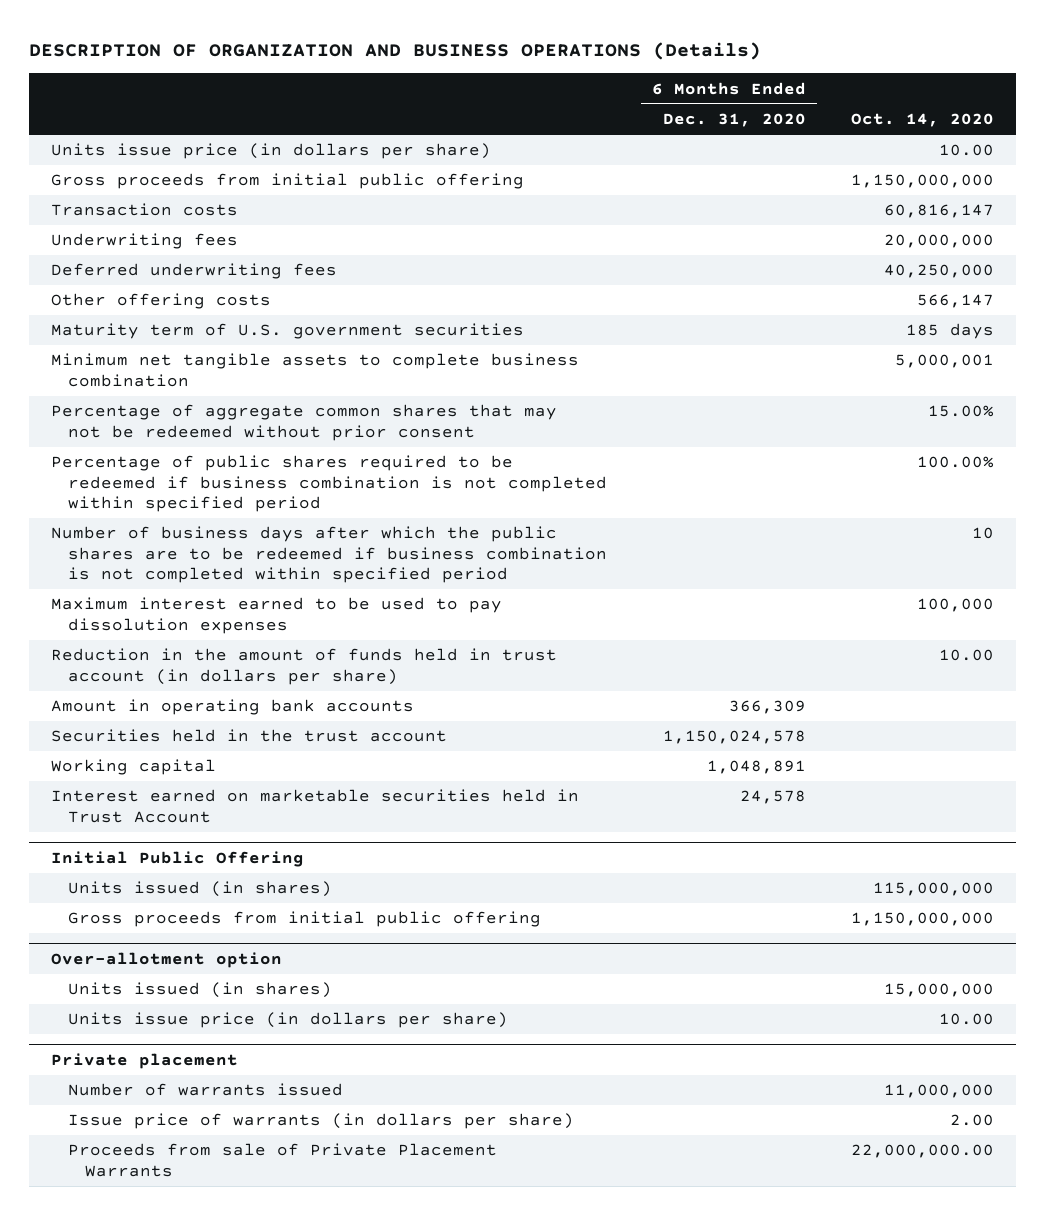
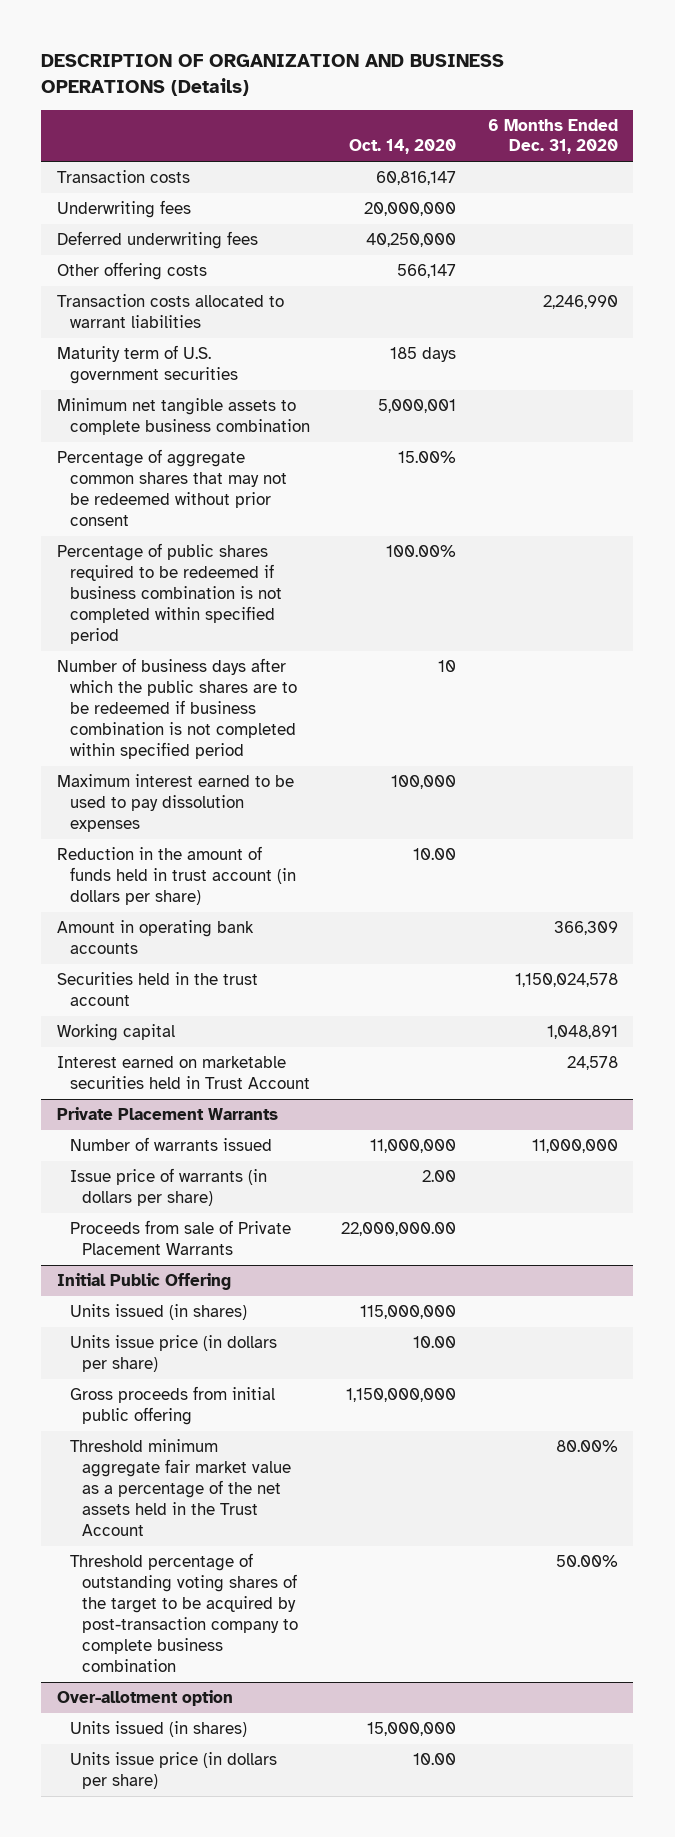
- | 6 Months Ended Dec. 31, 2020 | Oct. 14, 2020
+ | Oct. 14, 2020 | 6 Months Ended Dec. 31, 2020
- Units issue price (in dollars per share) | | 10.00
- Gross proceeds from initial public offering | | 1,150,000,000
+ Transaction costs allocated to warrant liabilities | | 2,246,990
+ Private Placement Warrants
+ Number of warrants issued | 11,000,000 | 11,000,000
+ Issue price of warrants (in dollars per share) | 2.00 |
+ Proceeds from sale of Private Placement Warrants | 22,000,000.00 |
@ Initial Public Offering
+ Units issue price (in dollars per share) | 10.00 |
+ Threshold minimum aggregate fair market value as a percentage of the net assets held in the Trust Account | | 80.00%
+ Threshold percentage of outstanding voting shares of the target to be acquired by post-transaction company to complete business combination | | 50.00%
- Private placement
- Number of warrants issued | | 11,000,000
- Issue price of warrants (in dollars per share) | | 2.00
- Proceeds from sale of Private Placement Warrants | | 22,000,000.00

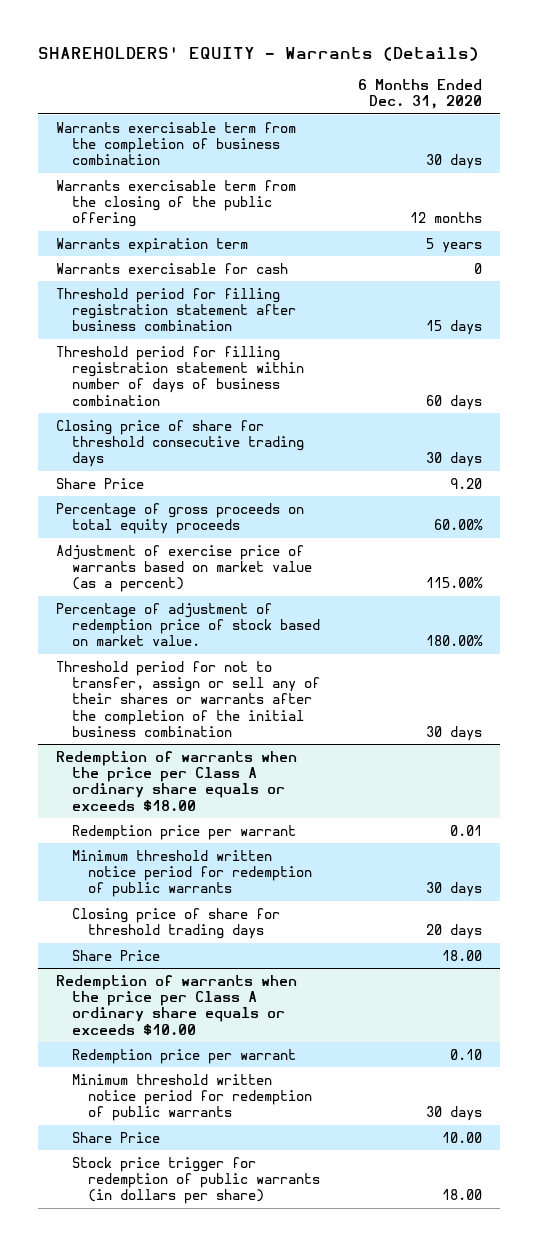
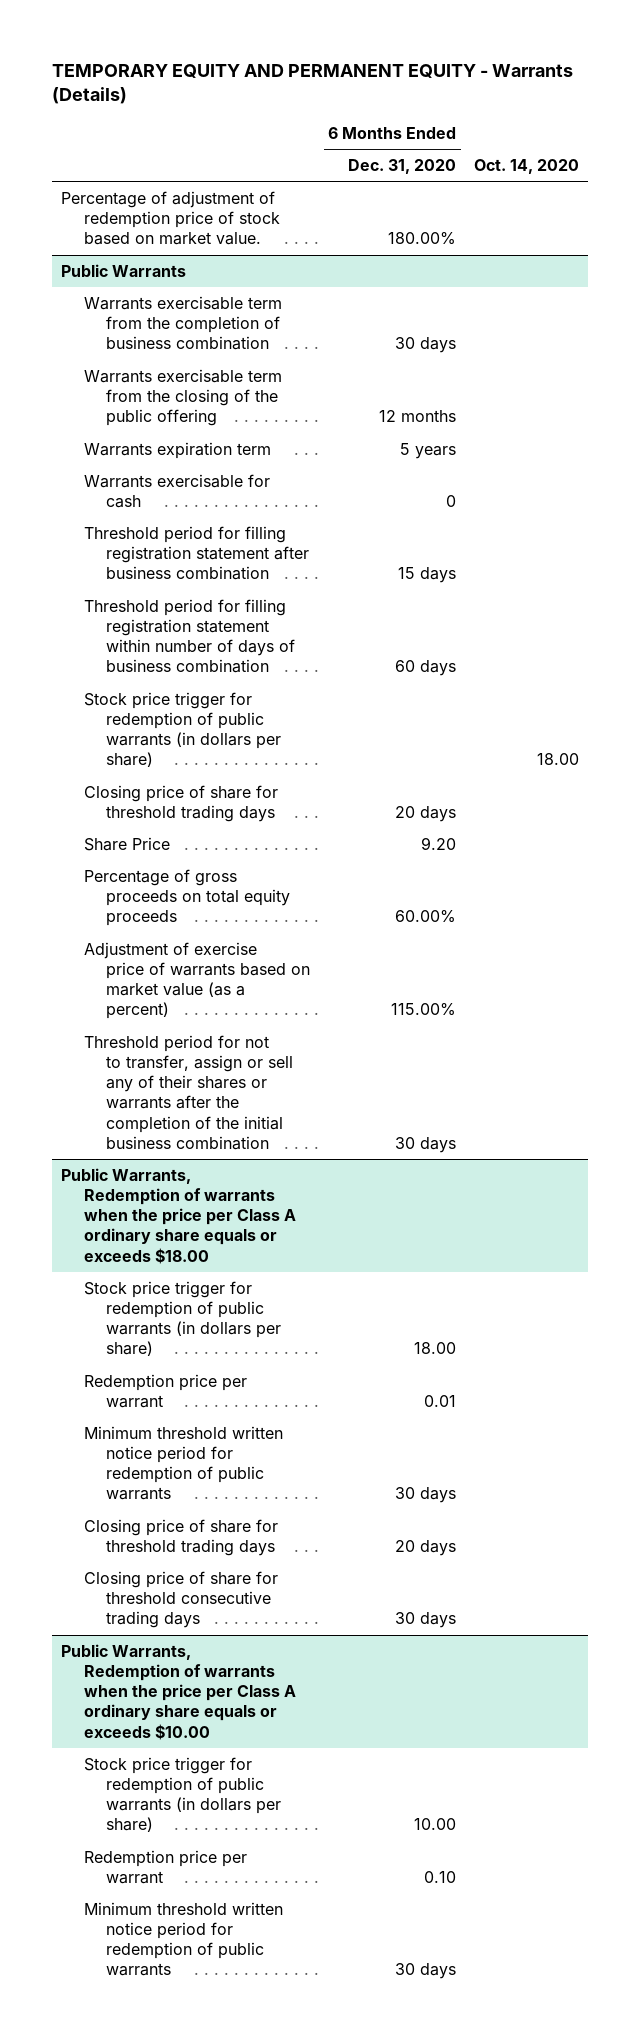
- SHAREHOLDERS' EQUITY - Warrants (Details)
+ TEMPORARY EQUITY AND PERMANENT EQUITY - Warrants (Details)
- | 6 Months Ended Dec. 31, 2020
+ | 6 Months Ended Dec. 31, 2020 | Oct. 14, 2020
moved up: Percentage of adjustment of redemption price of stock based on market value. | 180.00% |
+ Public Warrants
- Closing price of share for threshold consecutive trading days | 30 days
+ Stock price trigger for redemption of public warrants (in dollars per share) | | 18.00
+ Closing price of share for threshold trading days | 20 days |
- Redemption of warrants when the price per Class A ordinary share equals or exceeds $18.00
+ Public Warrants, Redemption of warrants when the price per Class A ordinary share equals or exceeds $18.00
+ Stock price trigger for redemption of public warrants (in dollars per share) | 18.00 |
- Share Price | 18.00
- Redemption of warrants when the price per Class A ordinary share equals or exceeds $10.00
+ Closing price of share for threshold consecutive trading days | 30 days |
+ Public Warrants, Redemption of warrants when the price per Class A ordinary share equals or exceeds $10.00
+ Stock price trigger for redemption of public warrants (in dollars per share) | 10.00 |
- Share Price | 10.00
- Stock price trigger for redemption of public warrants (in dollars per share) | 18.00

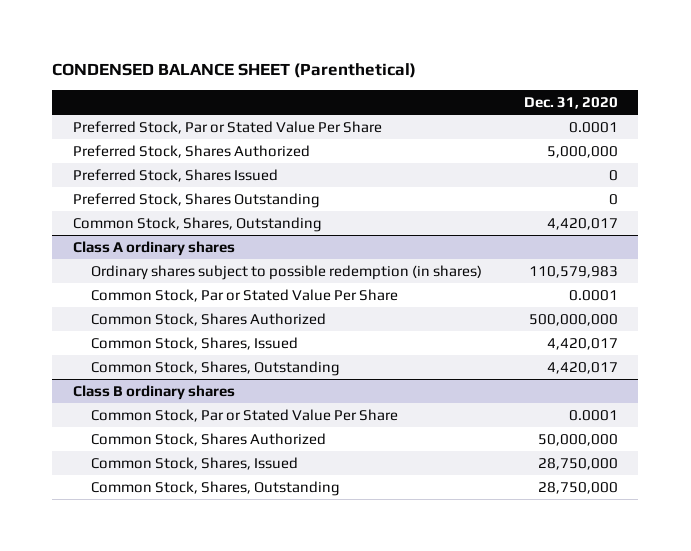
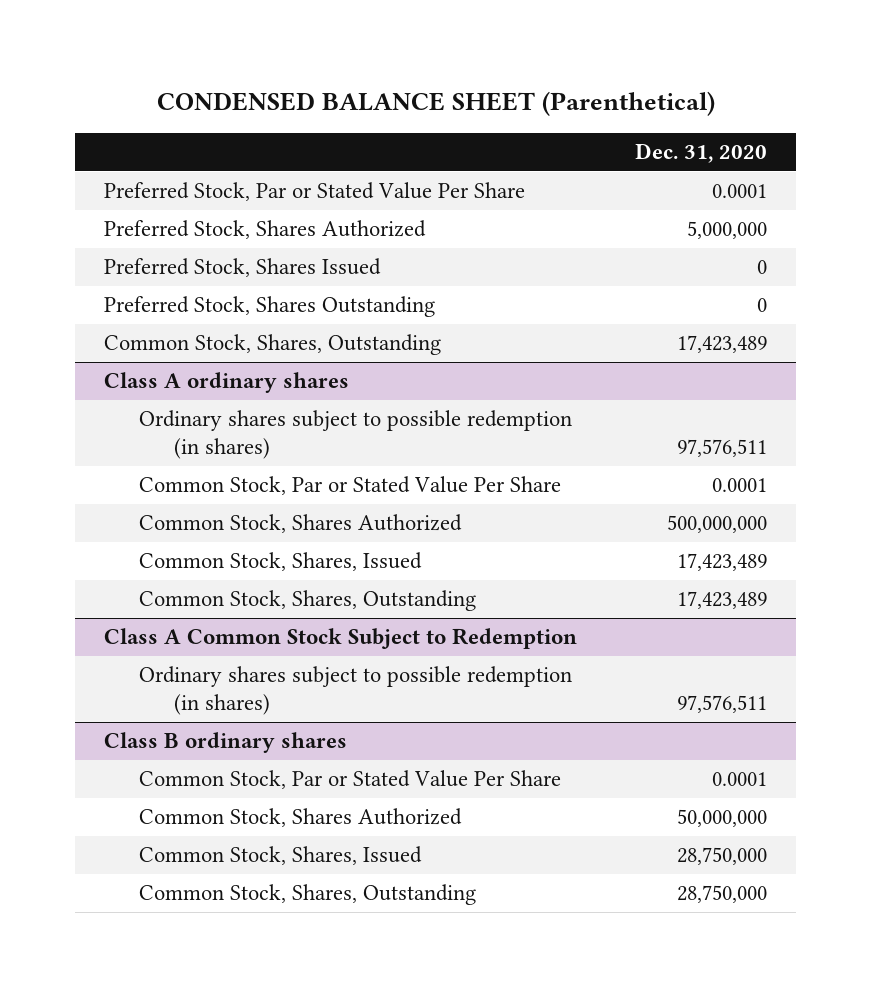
- Common Stock, Shares, Outstanding | 4,420,017
+ Common Stock, Shares, Outstanding | 17,423,489
@ Class A ordinary shares
- Ordinary shares subject to possible redemption (in shares) | 110,579,983
+ Ordinary shares subject to possible redemption (in shares) | 97,576,511
- Common Stock, Shares, Issued | 4,420,017
- Common Stock, Shares, Outstanding | 4,420,017
+ Common Stock, Shares, Issued | 17,423,489
+ Common Stock, Shares, Outstanding | 17,423,489
+ Class A Common Stock Subject to Redemption
+ Ordinary shares subject to possible redemption (in shares) | 97,576,511

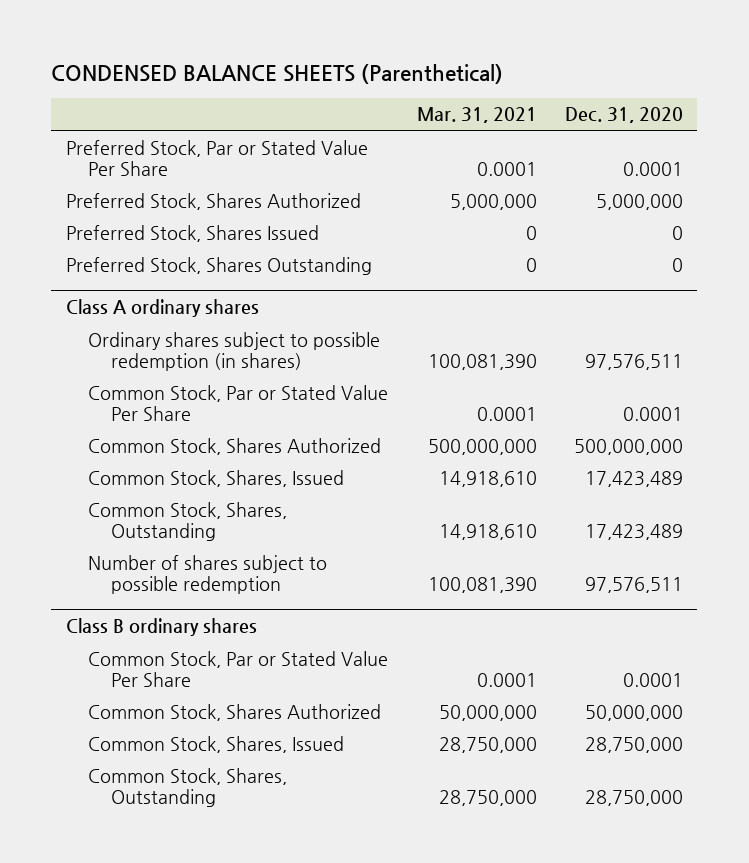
- CONDENSED BALANCE SHEET (Parenthetical)
+ CONDENSED BALANCE SHEETS (Parenthetical)
- | Dec. 31, 2020
+ | Mar. 31, 2021 | Dec. 31, 2020
- Common Stock, Shares, Outstanding | 17,423,489
- Class A Common Stock Subject to Redemption
- Ordinary shares subject to possible redemption (in shares) | 97,576,511
@ Class A ordinary shares
+ Number of shares subject to possible redemption | 100,081,390 | 97,576,511

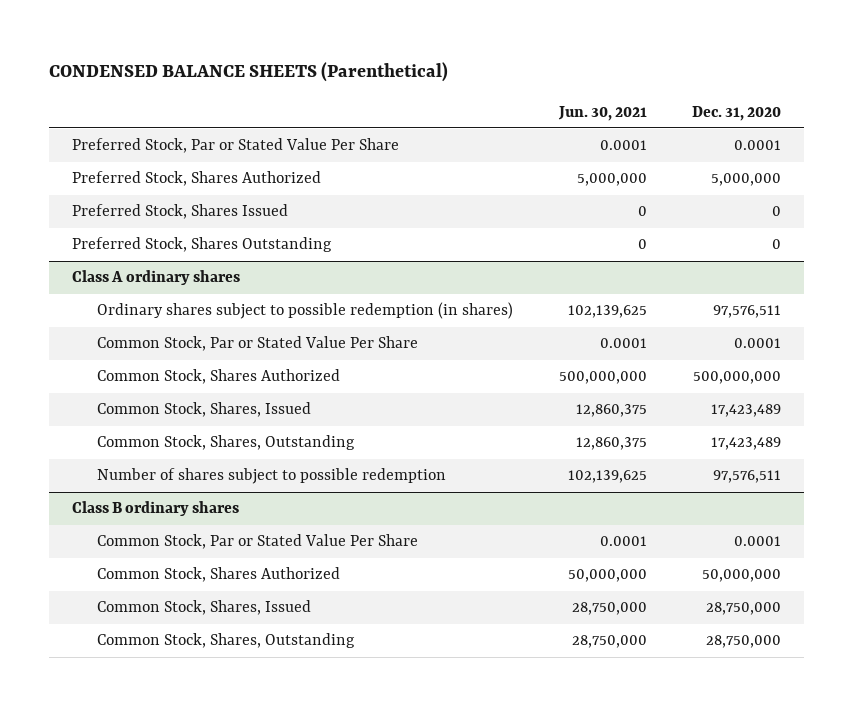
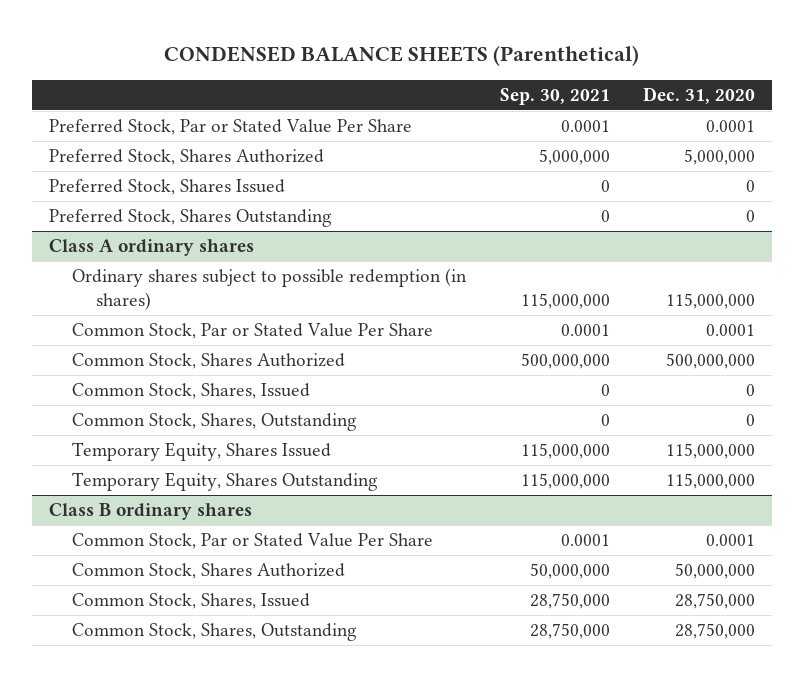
- | Jun. 30, 2021 | Dec. 31, 2020
+ | Sep. 30, 2021 | Dec. 31, 2020
@ Class A ordinary shares
- Ordinary shares subject to possible redemption (in shares) | 102,139,625 | 97,576,511
+ Ordinary shares subject to possible redemption (in shares) | 115,000,000 | 115,000,000
- Common Stock, Shares, Issued | 12,860,375 | 17,423,489
- Common Stock, Shares, Outstanding | 12,860,375 | 17,423,489
- Number of shares subject to possible redemption | 102,139,625 | 97,576,511
+ Common Stock, Shares, Issued | 0 | 0
+ Common Stock, Shares, Outstanding | 0 | 0
+ Temporary Equity, Shares Issued | 115,000,000 | 115,000,000
+ Temporary Equity, Shares Outstanding | 115,000,000 | 115,000,000

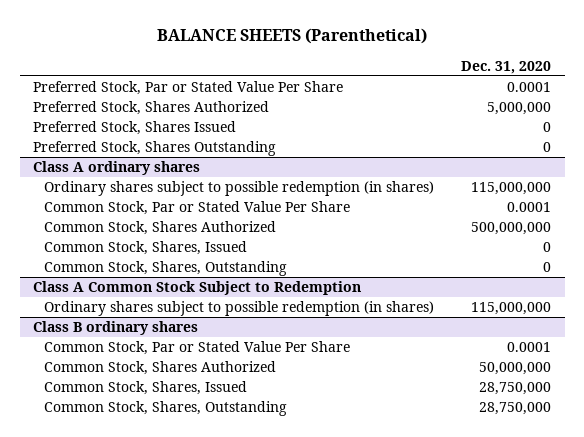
- CONDENSED BALANCE SHEETS (Parenthetical)
+ BALANCE SHEETS (Parenthetical)
- | Sep. 30, 2021 | Dec. 31, 2020
+ | Dec. 31, 2020
@ Class A ordinary shares
- Temporary Equity, Shares Issued | 115,000,000 | 115,000,000
- Temporary Equity, Shares Outstanding | 115,000,000 | 115,000,000
+ Class A Common Stock Subject to Redemption
+ Ordinary shares subject to possible redemption (in shares) | 115,000,000

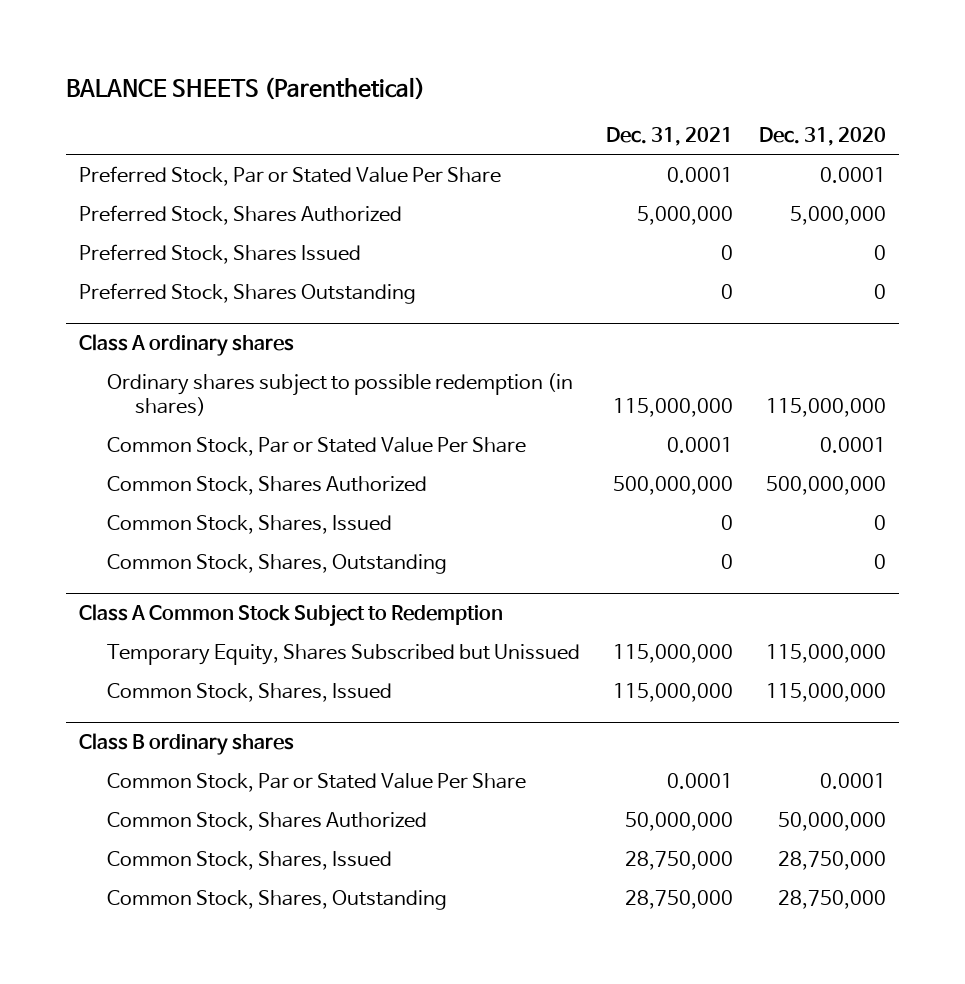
- | Dec. 31, 2020
+ | Dec. 31, 2021 | Dec. 31, 2020
@ Class A Common Stock Subject to Redemption
- Ordinary shares subject to possible redemption (in shares) | 115,000,000
+ Temporary Equity, Shares Subscribed but Unissued | 115,000,000 | 115,000,000
+ Common Stock, Shares, Issued | 115,000,000 | 115,000,000

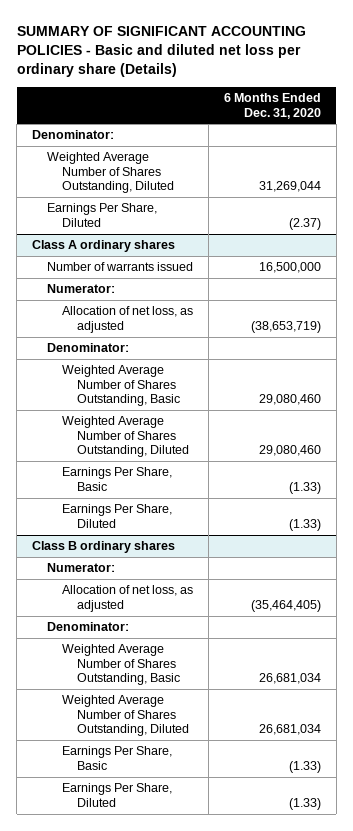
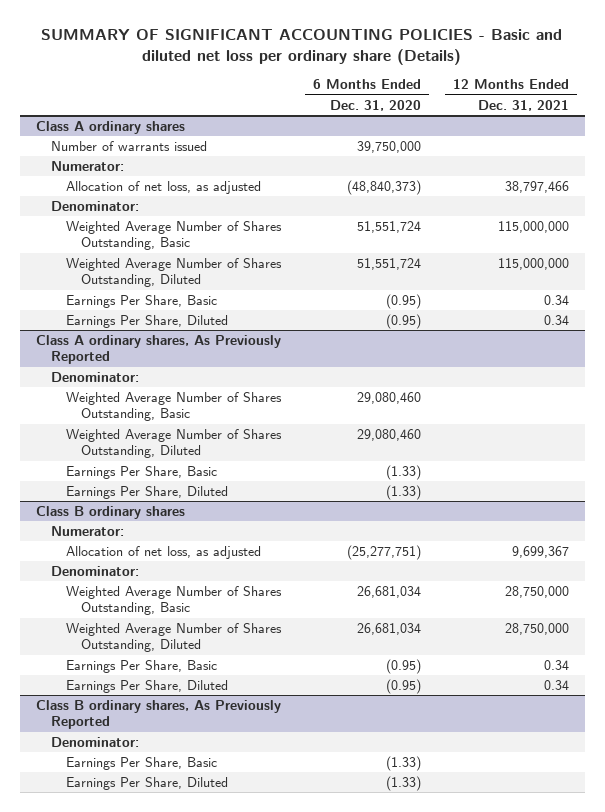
- | 6 Months Ended Dec. 31, 2020
+ | 6 Months Ended Dec. 31, 2020 | 12 Months Ended Dec. 31, 2021
- Denominator:
- Weighted Average Number of Shares Outstanding, Diluted | 31,269,044
- Earnings Per Share, Diluted | (2.37)
@ Class A ordinary shares
- Number of warrants issued | 16,500,000
+ Number of warrants issued | 39,750,000 |
- Allocation of net loss, as adjusted | (38,653,719)
+ Allocation of net loss, as adjusted | (48,840,373) | 38,797,466
+ Weighted Average Number of Shares Outstanding, Basic | 51,551,724 | 115,000,000
+ Weighted Average Number of Shares Outstanding, Diluted | 51,551,724 | 115,000,000
+ Earnings Per Share, Basic | (0.95) | 0.34
+ Earnings Per Share, Diluted | (0.95) | 0.34
+ Class A ordinary shares, As Previously Reported
+ Denominator:
@ Class B ordinary shares
- Allocation of net loss, as adjusted | (35,464,405)
+ Allocation of net loss, as adjusted | (25,277,751) | 9,699,367
+ Earnings Per Share, Basic | (0.95) | 0.34
+ Earnings Per Share, Diluted | (0.95) | 0.34
+ Class B ordinary shares, As Previously Reported
+ Denominator:

